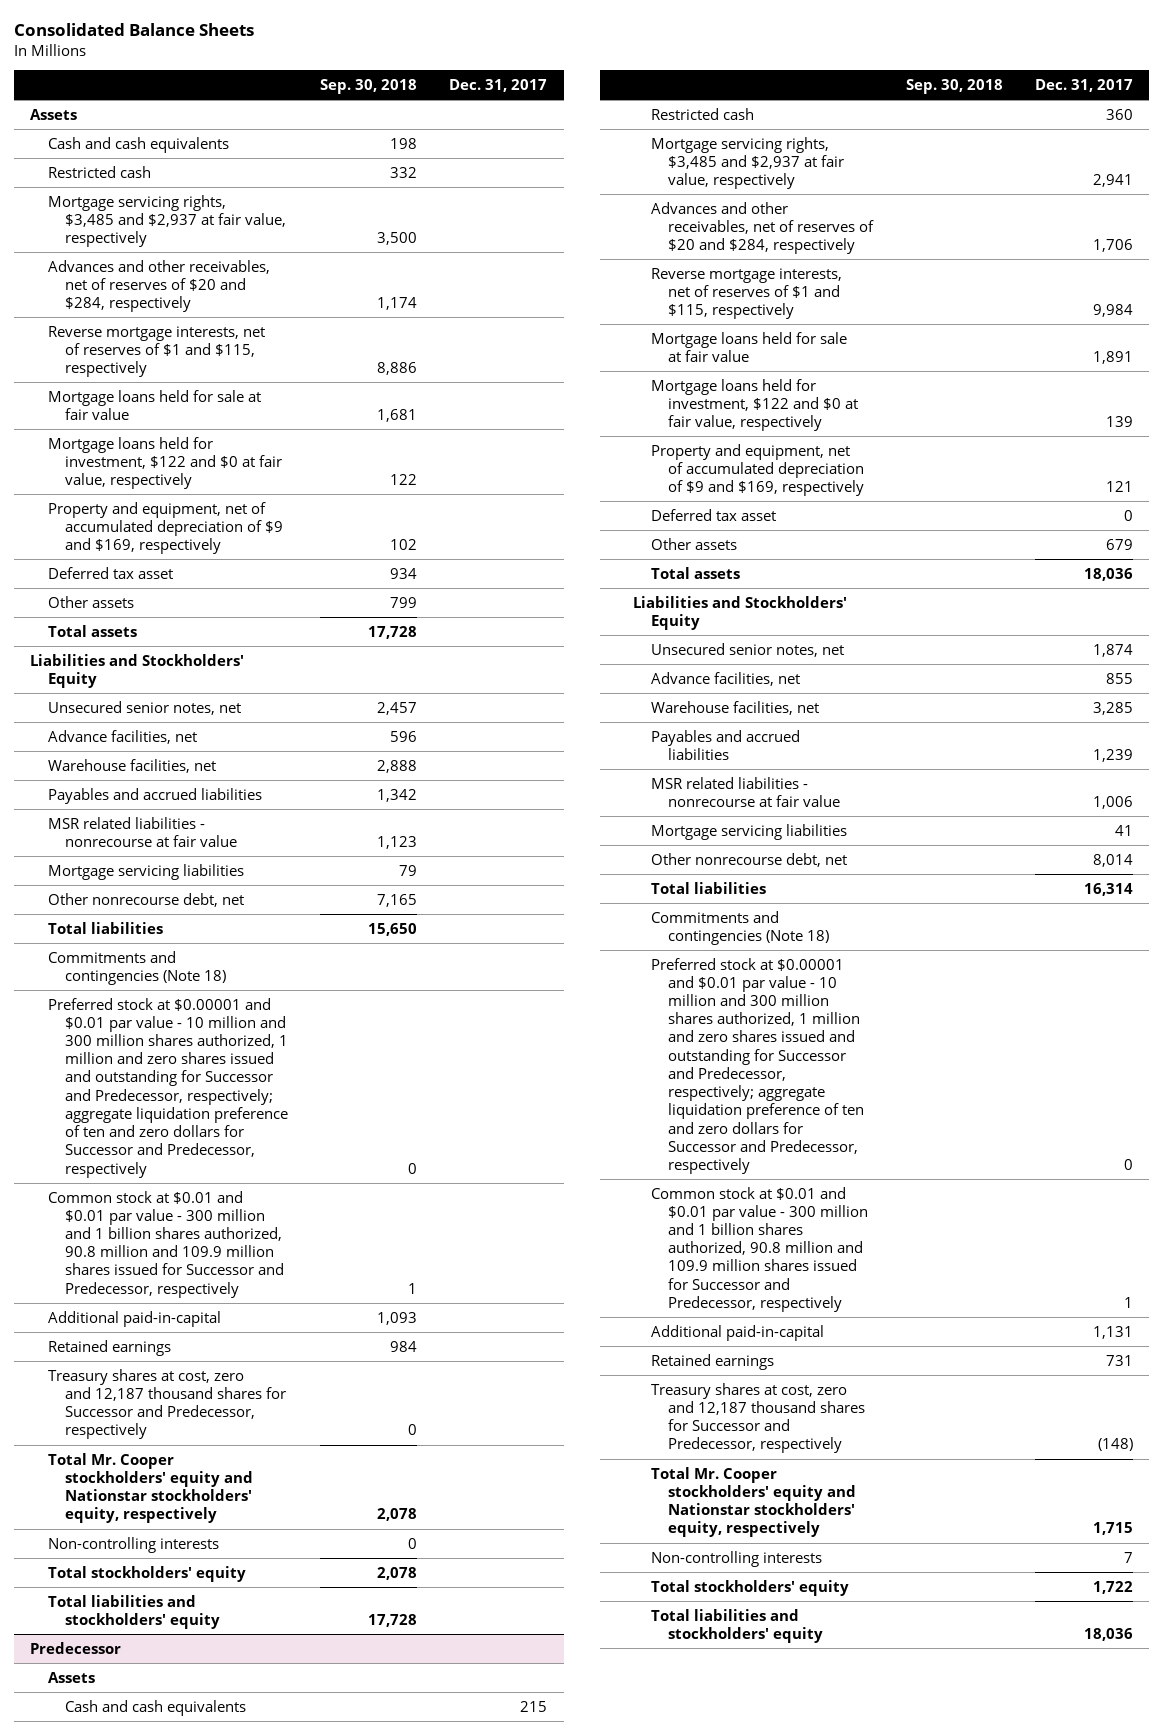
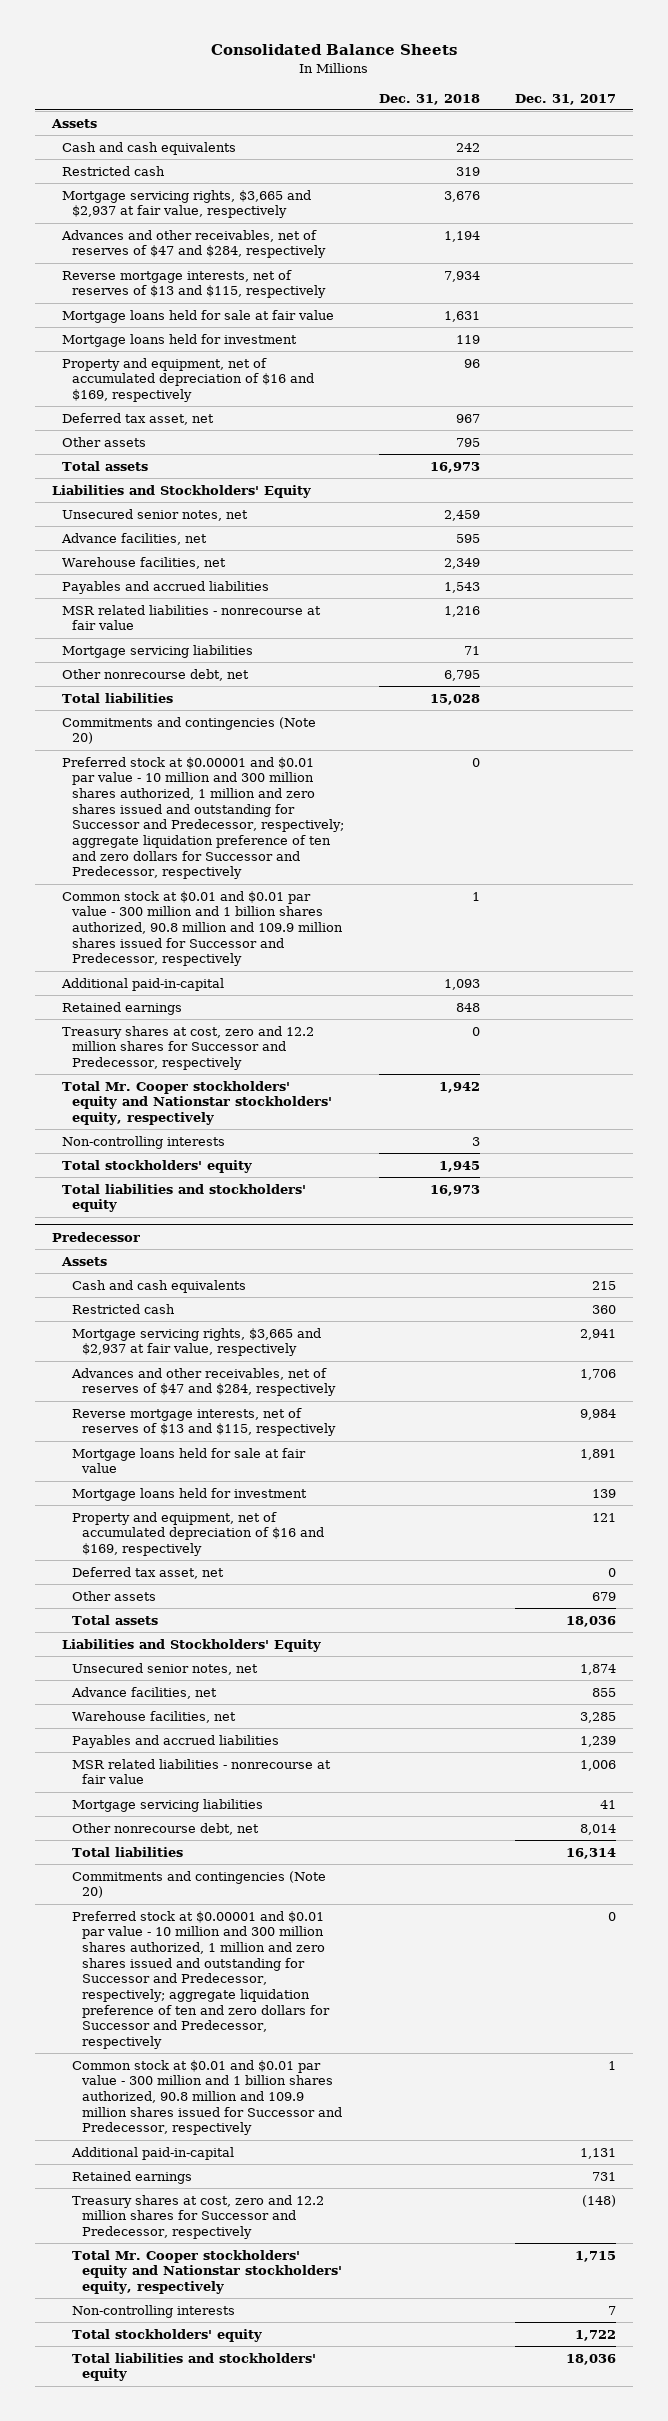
- | Sep. 30, 2018 | Dec. 31, 2017
+ | Dec. 31, 2018 | Dec. 31, 2017
- Mortgage servicing rights, $3,485 and $2,937 at fair value, respectively | 3,500 |
- Advances and other receivables, net of reserves of $20 and $284, respectively | 1,174 |
- Reverse mortgage interests, net of reserves of $1 and $115, respectively | 8,886 |
+ Mortgage servicing rights, $3,665 and $2,937 at fair value, respectively | 3,676 |
+ Advances and other receivables, net of reserves of $47 and $284, respectively | 1,194 |
+ Reverse mortgage interests, net of reserves of $13 and $115, respectively | 7,934 |
- Mortgage loans held for investment, $122 and $0 at fair value, respectively | 122 |
- Property and equipment, net of accumulated depreciation of $9 and $169, respectively | 102 |
- Deferred tax asset | 934 |
+ Mortgage loans held for investment | 119 |
+ Property and equipment, net of accumulated depreciation of $16 and $169, respectively | 96 |
+ Deferred tax asset, net | 967 |
- Commitments and contingencies (Note 18)
+ Commitments and contingencies (Note 20)
- Treasury shares at cost, zero and 12,187 thousand shares for Successor and Predecessor, respectively | 0 |
+ Treasury shares at cost, zero and 12.2 million shares for Successor and Predecessor, respectively | 0 |
@ Predecessor
- Mortgage servicing rights, $3,485 and $2,937 at fair value, respectively | | 2,941
- Advances and other receivables, net of reserves of $20 and $284, respectively | | 1,706
- Reverse mortgage interests, net of reserves of $1 and $115, respectively | | 9,984
+ Mortgage servicing rights, $3,665 and $2,937 at fair value, respectively | | 2,941
+ Advances and other receivables, net of reserves of $47 and $284, respectively | | 1,706
+ Reverse mortgage interests, net of reserves of $13 and $115, respectively | | 9,984
- Mortgage loans held for investment, $122 and $0 at fair value, respectively | | 139
- Property and equipment, net of accumulated depreciation of $9 and $169, respectively | | 121
- Deferred tax asset | | 0
+ Mortgage loans held for investment | | 139
+ Property and equipment, net of accumulated depreciation of $16 and $169, respectively | | 121
+ Deferred tax asset, net | | 0
- Commitments and contingencies (Note 18)
+ Commitments and contingencies (Note 20)
- Treasury shares at cost, zero and 12,187 thousand shares for Successor and Predecessor, respectively | | (148)
+ Treasury shares at cost, zero and 12.2 million shares for Successor and Predecessor, respectively | | (148)

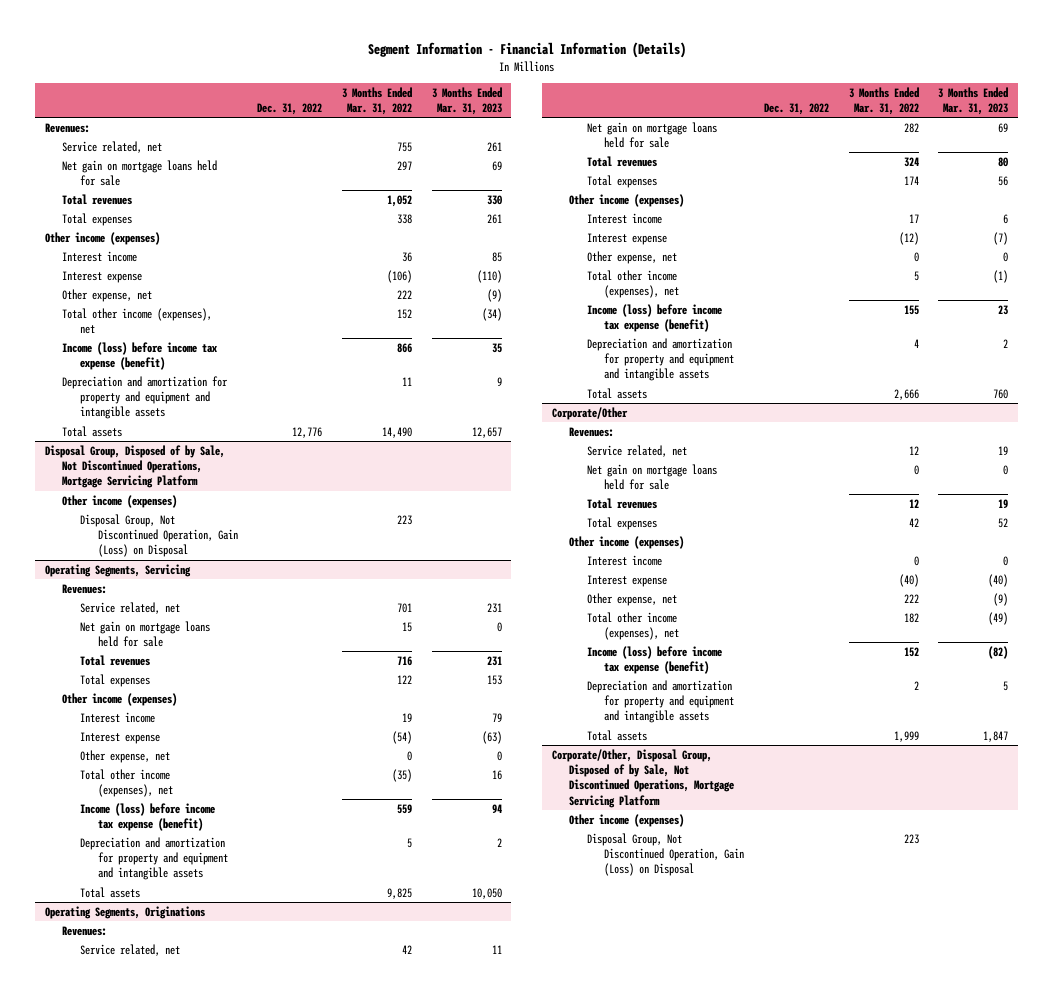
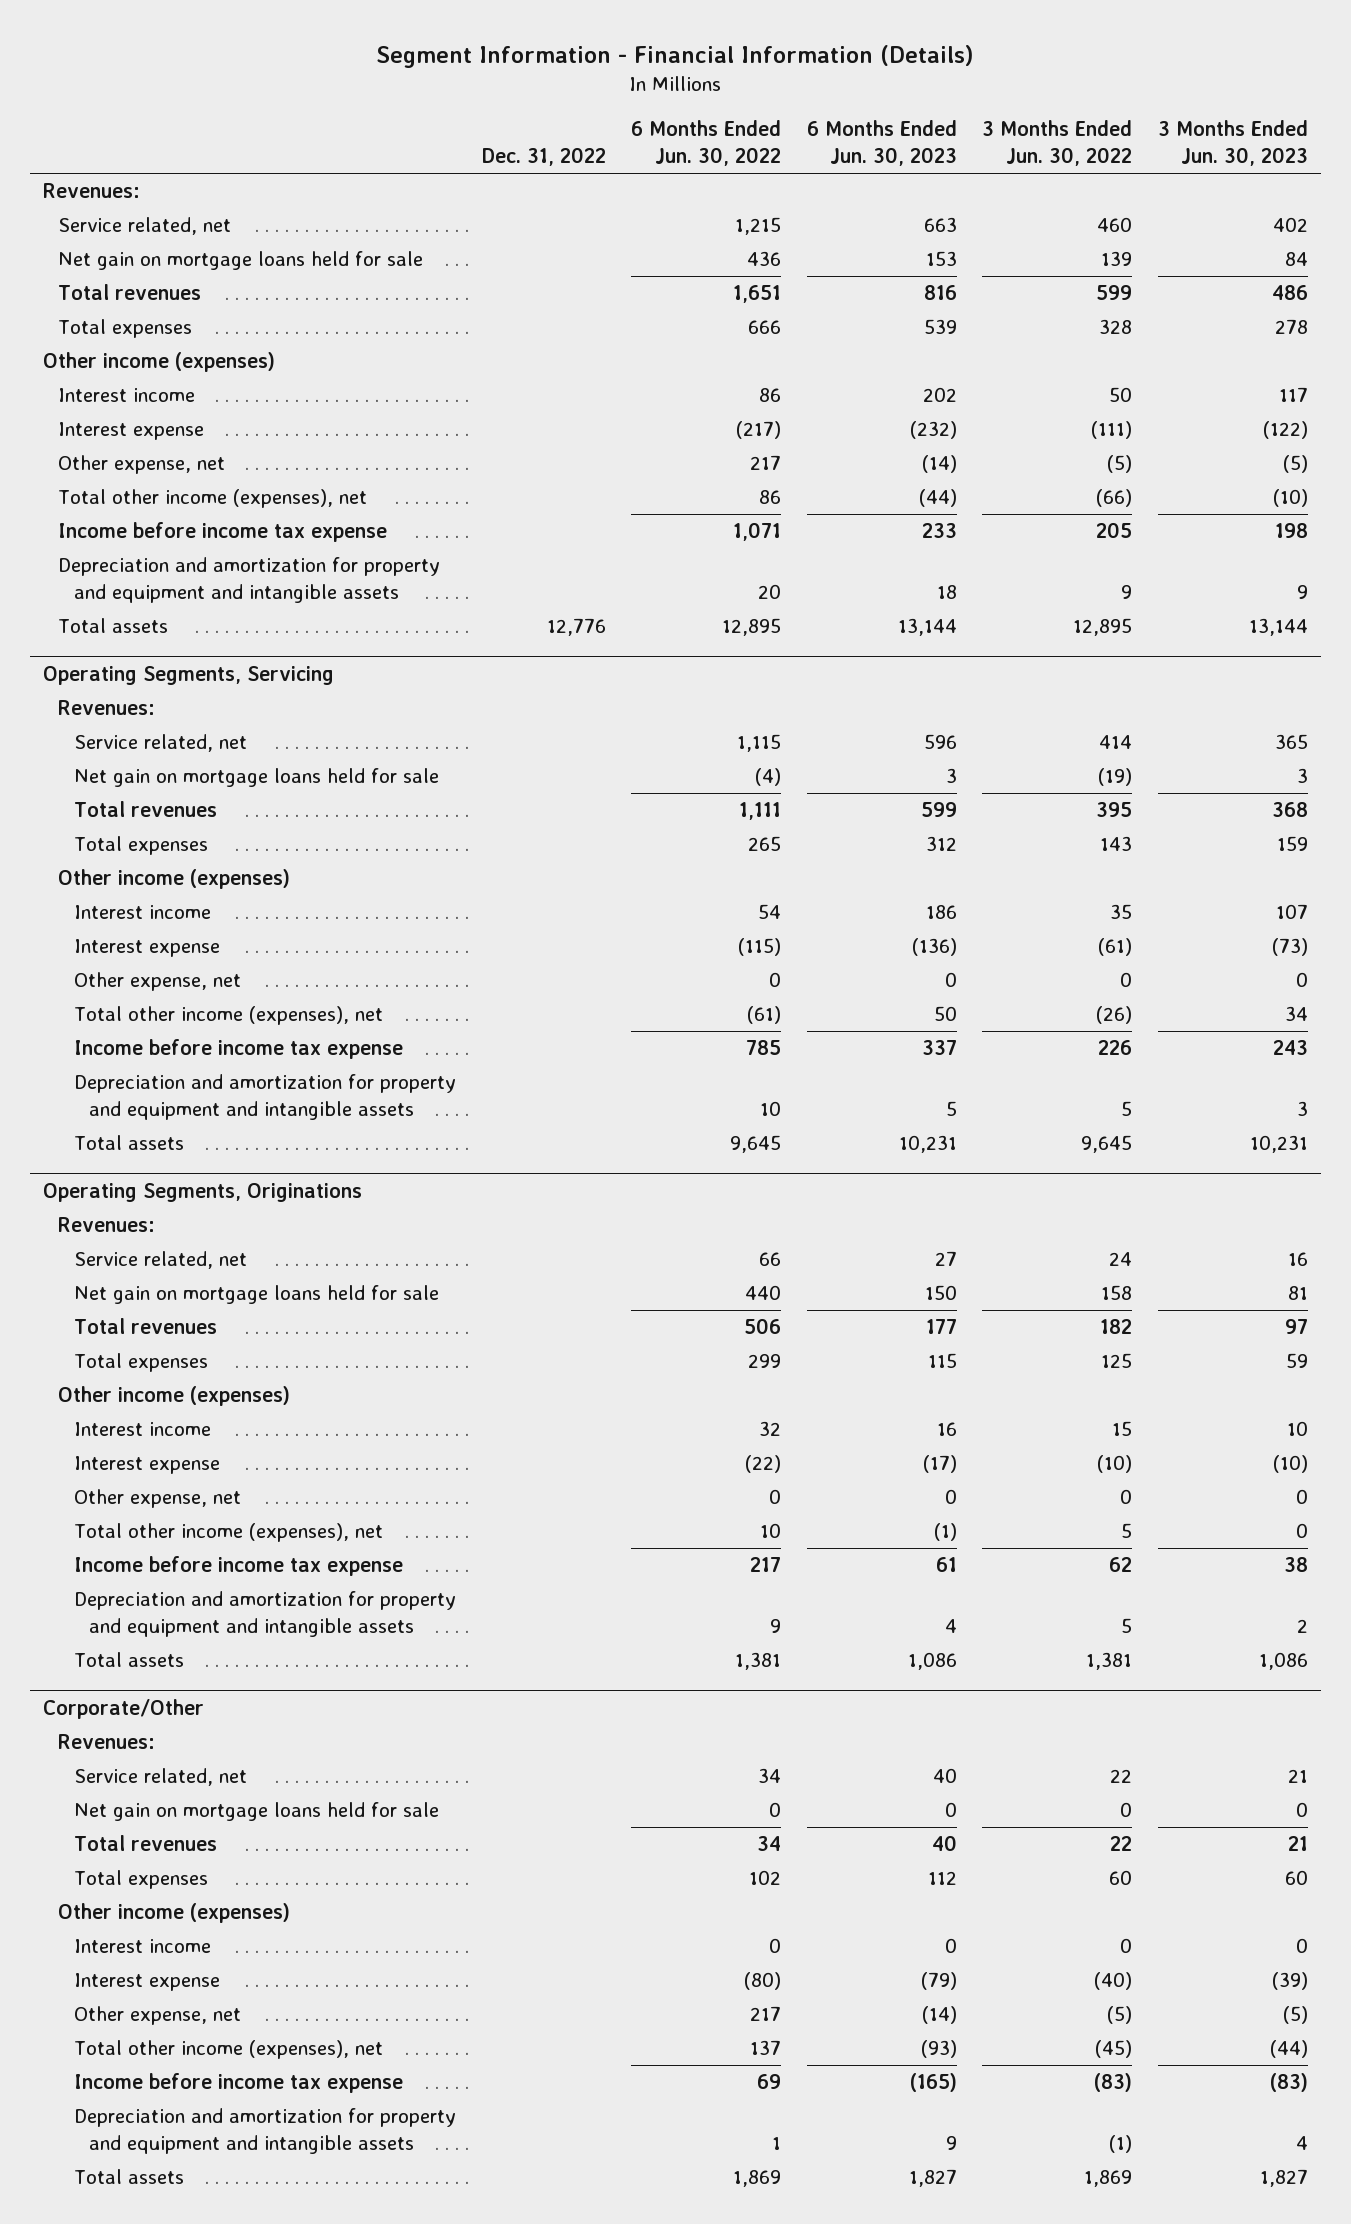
- | Dec. 31, 2022 | 3 Months Ended Mar. 31, 2022 | 3 Months Ended Mar. 31, 2023
+ | Dec. 31, 2022 | 6 Months Ended Jun. 30, 2022 | 6 Months Ended Jun. 30, 2023 | 3 Months Ended Jun. 30, 2022 | 3 Months Ended Jun. 30, 2023
- Income (loss) before income tax expense (benefit) | | 866 | 35
+ Income before income tax expense | | 1,071 | 233 | 205 | 198
- Disposal Group, Disposed of by Sale, Not Discontinued Operations, Mortgage Servicing Platform
- Other income (expenses)
- Disposal Group, Not Discontinued Operation, Gain (Loss) on Disposal | | 223 |
@ Operating Segments, Servicing
- Income (loss) before income tax expense (benefit) | | 559 | 94
+ Income before income tax expense | | 785 | 337 | 226 | 243
@ Operating Segments, Originations
- Income (loss) before income tax expense (benefit) | | 155 | 23
+ Income before income tax expense | | 217 | 61 | 62 | 38
@ Corporate/Other
- Income (loss) before income tax expense (benefit) | | 152 | (82)
+ Income before income tax expense | | 69 | (165) | (83) | (83)
- Corporate/Other, Disposal Group, Disposed of by Sale, Not Discontinued Operations, Mortgage Servicing Platform
- Other income (expenses)
- Disposal Group, Not Discontinued Operation, Gain (Loss) on Disposal | | 223 |

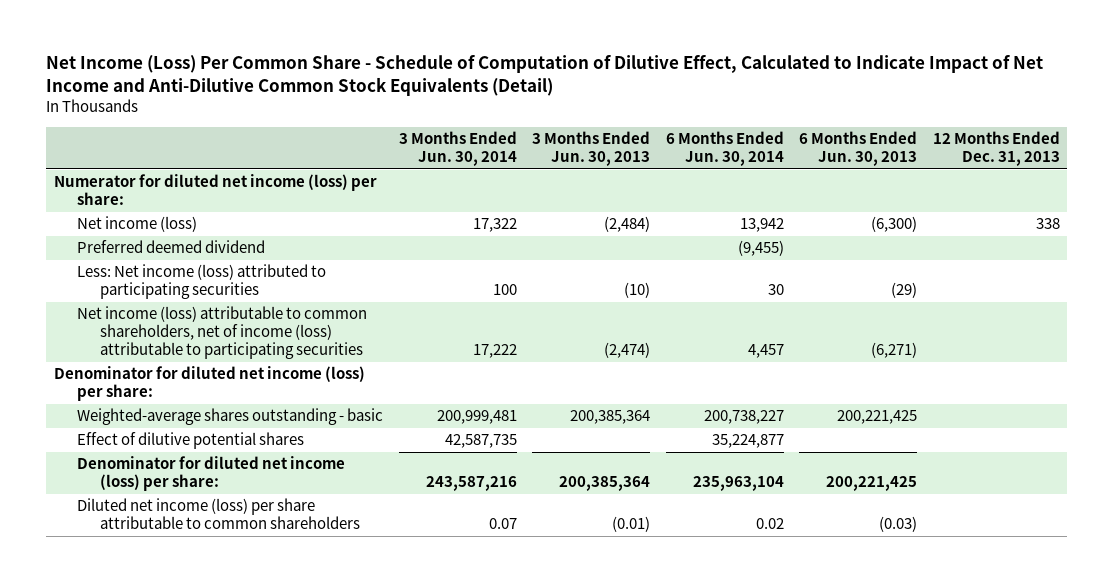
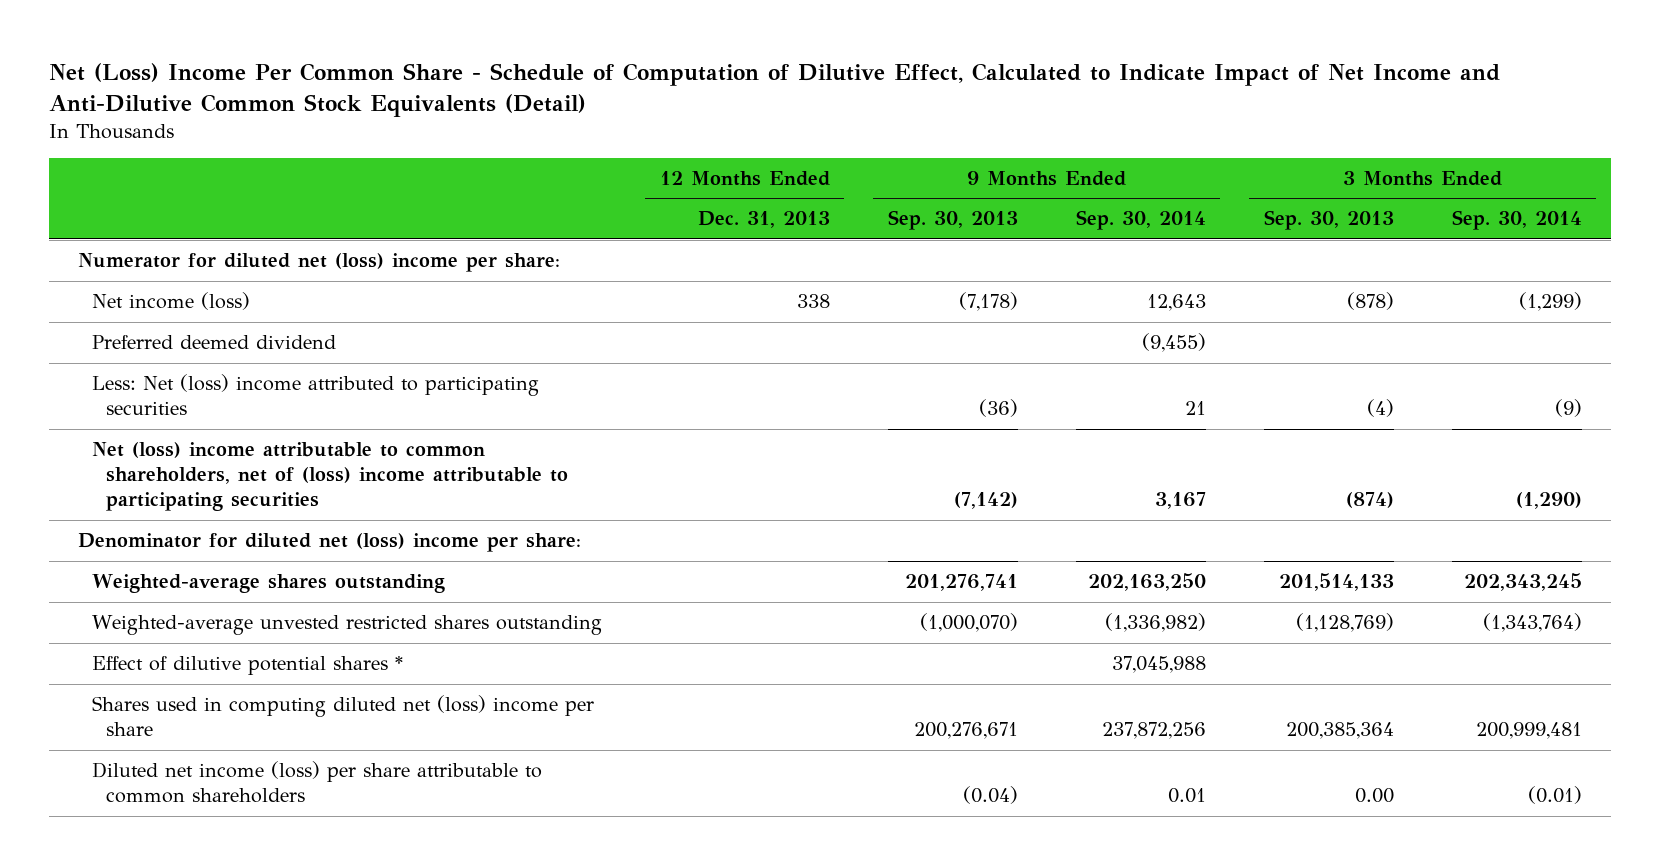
- Net Income (Loss) Per Common Share - Schedule of Computation of Dilutive Effect, Calculated to Indicate Impact of Net Income and Anti-Dilutive Common Stock Equivalents (Detail)
+ Net (Loss) Income Per Common Share - Schedule of Computation of Dilutive Effect, Calculated to Indicate Impact of Net Income and Anti-Dilutive Common Stock Equivalents (Detail)
- | 3 Months Ended Jun. 30, 2014 | 3 Months Ended Jun. 30, 2013 | 6 Months Ended Jun. 30, 2014 | 6 Months Ended Jun. 30, 2013 | 12 Months Ended Dec. 31, 2013
+ | 12 Months Ended Dec. 31, 2013 | 9 Months Ended Sep. 30, 2013 | 9 Months Ended Sep. 30, 2014 | 3 Months Ended Sep. 30, 2013 | 3 Months Ended Sep. 30, 2014
- Numerator for diluted net income (loss) per share:
+ Numerator for diluted net (loss) income per share:
- Less: Net income (loss) attributed to participating securities | 100 | (10) | 30 | (29) |
- Net income (loss) attributable to common shareholders, net of income (loss) attributable to participating securities | 17,222 | (2,474) | 4,457 | (6,271) |
- Denominator for diluted net income (loss) per share:
- Weighted-average shares outstanding - basic | 200,999,481 | 200,385,364 | 200,738,227 | 200,221,425 |
- Effect of dilutive potential shares | 42,587,735 | | 35,224,877 | |
- Denominator for diluted net income (loss) per share: | 243,587,216 | 200,385,364 | 235,963,104 | 200,221,425 |
+ Less: Net (loss) income attributed to participating securities | | (36) | 21 | (4) | (9)
+ Net (loss) income attributable to common shareholders, net of (loss) income attributable to participating securities | | (7,142) | 3,167 | (874) | (1,290)
+ Denominator for diluted net (loss) income per share:
+ Weighted-average shares outstanding | | 201,276,741 | 202,163,250 | 201,514,133 | 202,343,245
+ Weighted-average unvested restricted shares outstanding | | (1,000,070) | (1,336,982) | (1,128,769) | (1,343,764)
+ Effect of dilutive potential shares * | | | 37,045,988 | |
+ Shares used in computing diluted net (loss) income per share | | 200,276,671 | 237,872,256 | 200,385,364 | 200,999,481

